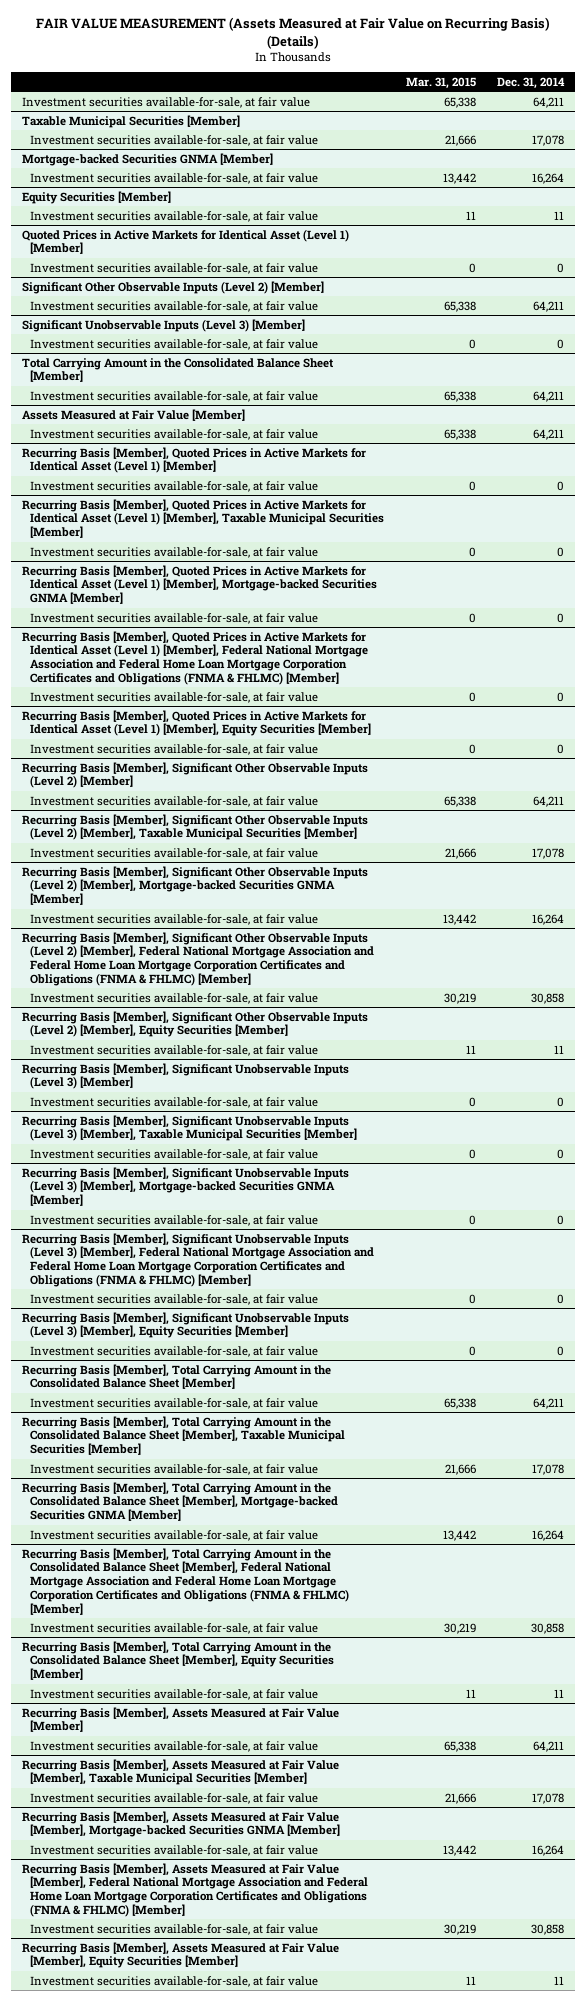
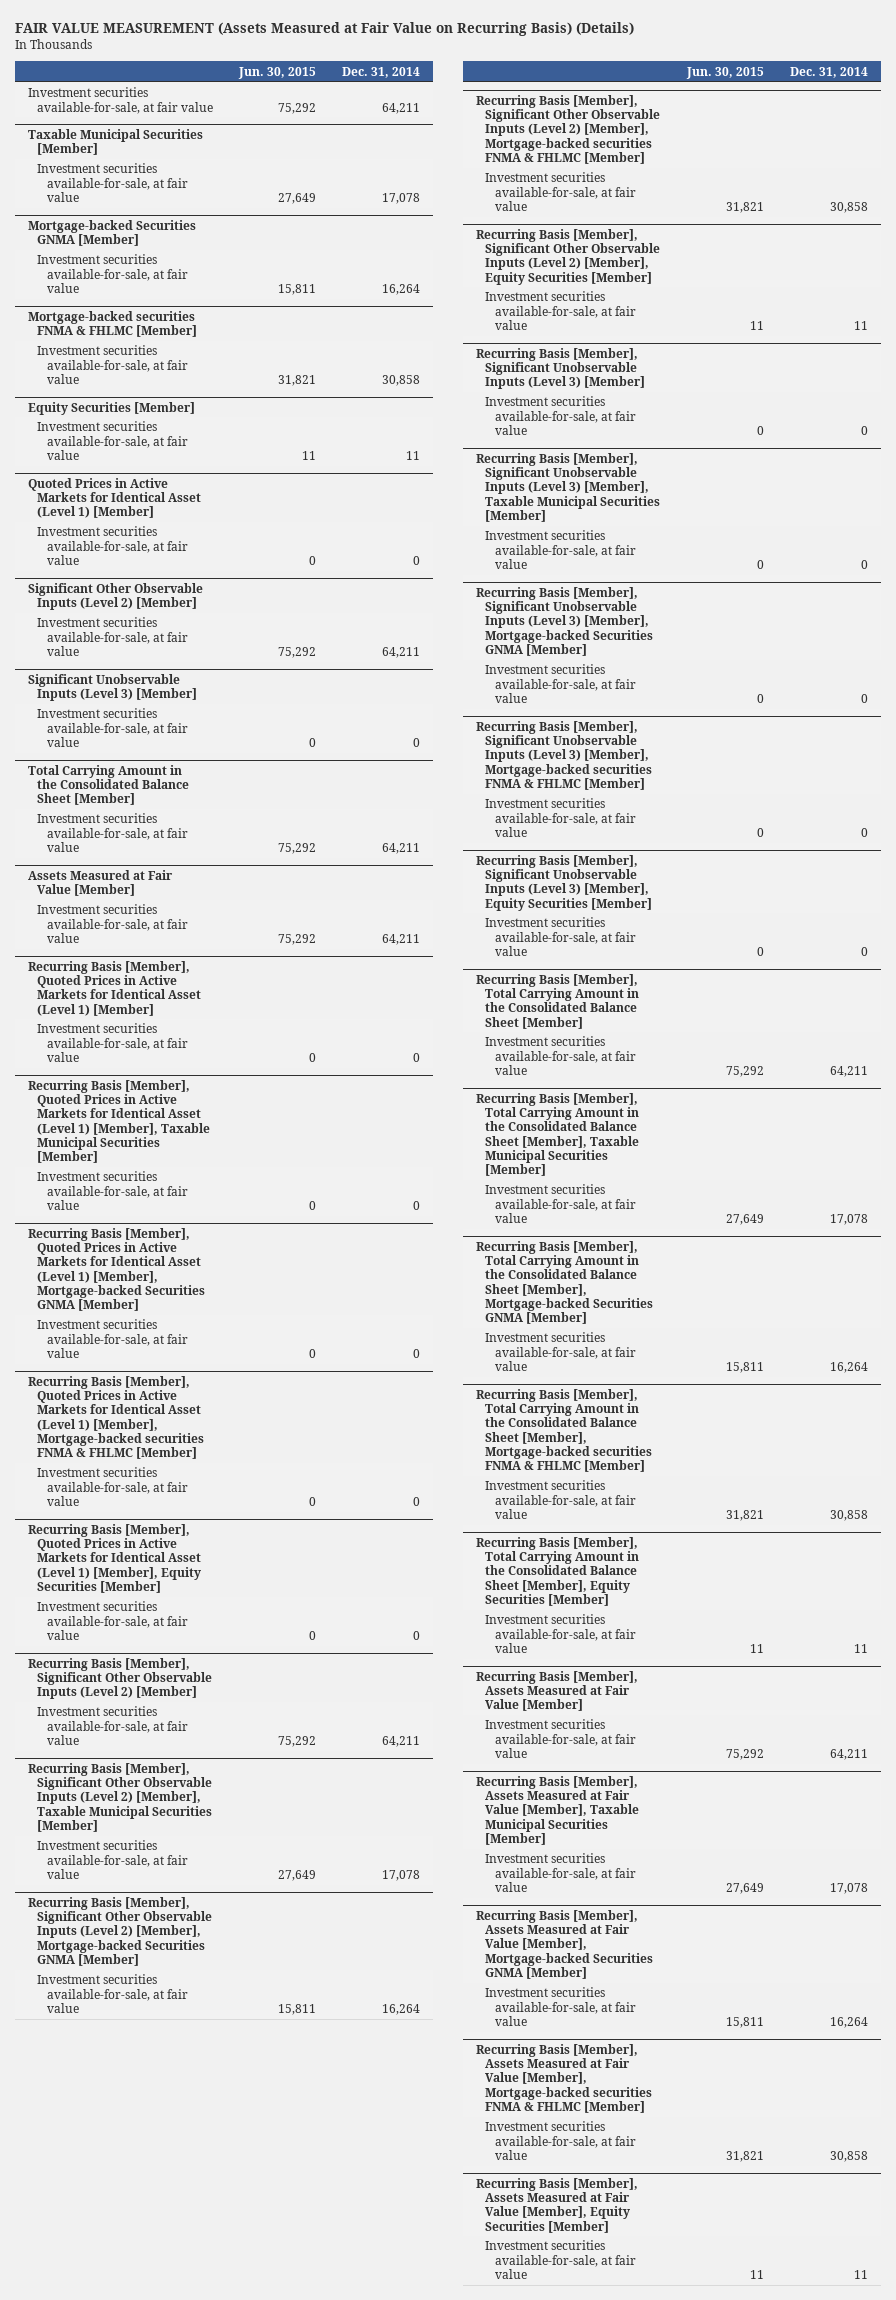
- | Mar. 31, 2015 | Dec. 31, 2014
+ | Jun. 30, 2015 | Dec. 31, 2014
+ Mortgage-backed securities FNMA & FHLMC [Member]
+ Investment securities available-for-sale, at fair value | 31,821 | 30,858
- Recurring Basis [Member], Quoted Prices in Active Markets for Identical Asset (Level 1) [Member], Federal National Mortgage Association and Federal Home Loan Mortgage Corporation Certificates and Obligations (FNMA & FHLMC) [Member]
+ Recurring Basis [Member], Quoted Prices in Active Markets for Identical Asset (Level 1) [Member], Mortgage-backed securities FNMA & FHLMC [Member]
- Recurring Basis [Member], Significant Other Observable Inputs (Level 2) [Member], Federal National Mortgage Association and Federal Home Loan Mortgage Corporation Certificates and Obligations (FNMA & FHLMC) [Member]
+ Recurring Basis [Member], Significant Other Observable Inputs (Level 2) [Member], Mortgage-backed securities FNMA & FHLMC [Member]
- Recurring Basis [Member], Significant Unobservable Inputs (Level 3) [Member], Federal National Mortgage Association and Federal Home Loan Mortgage Corporation Certificates and Obligations (FNMA & FHLMC) [Member]
+ Recurring Basis [Member], Significant Unobservable Inputs (Level 3) [Member], Mortgage-backed securities FNMA & FHLMC [Member]
- Recurring Basis [Member], Total Carrying Amount in the Consolidated Balance Sheet [Member], Federal National Mortgage Association and Federal Home Loan Mortgage Corporation Certificates and Obligations (FNMA & FHLMC) [Member]
+ Recurring Basis [Member], Total Carrying Amount in the Consolidated Balance Sheet [Member], Mortgage-backed securities FNMA & FHLMC [Member]
- Recurring Basis [Member], Assets Measured at Fair Value [Member], Federal National Mortgage Association and Federal Home Loan Mortgage Corporation Certificates and Obligations (FNMA & FHLMC) [Member]
+ Recurring Basis [Member], Assets Measured at Fair Value [Member], Mortgage-backed securities FNMA & FHLMC [Member]

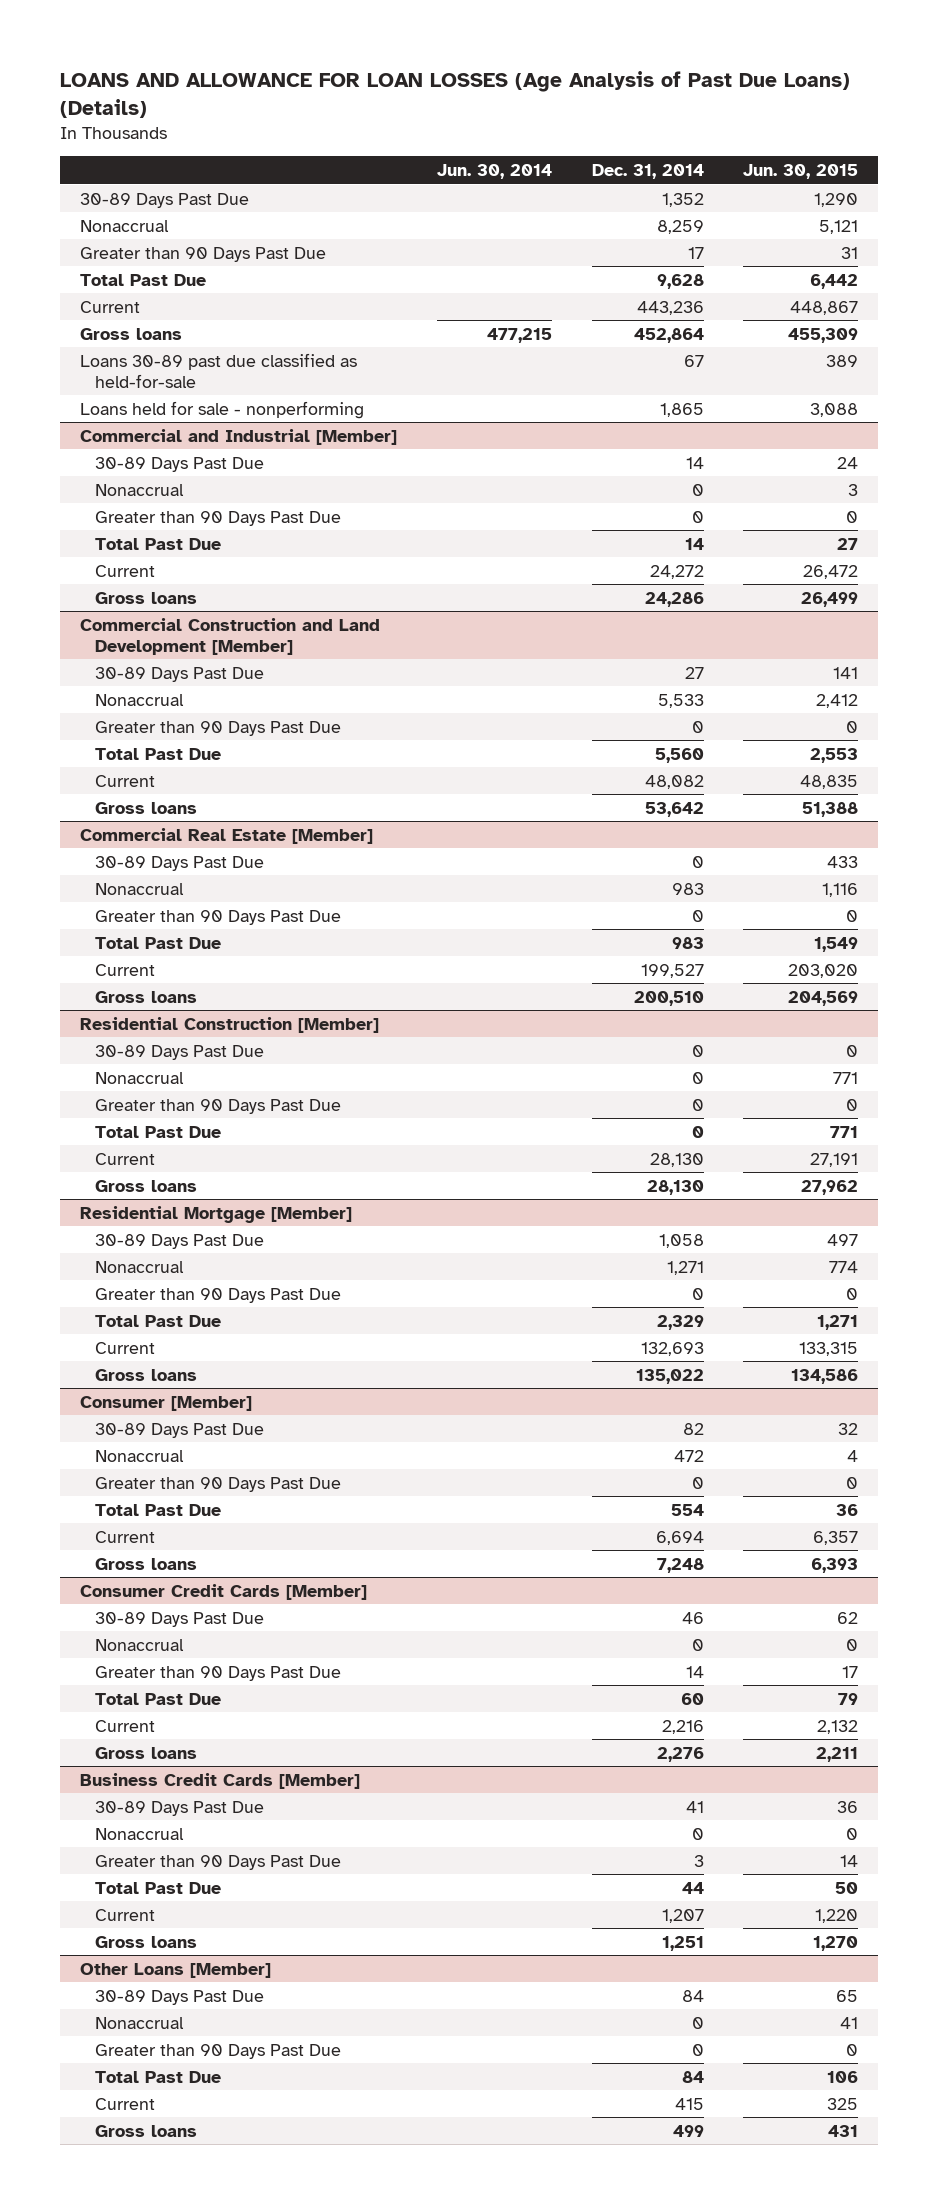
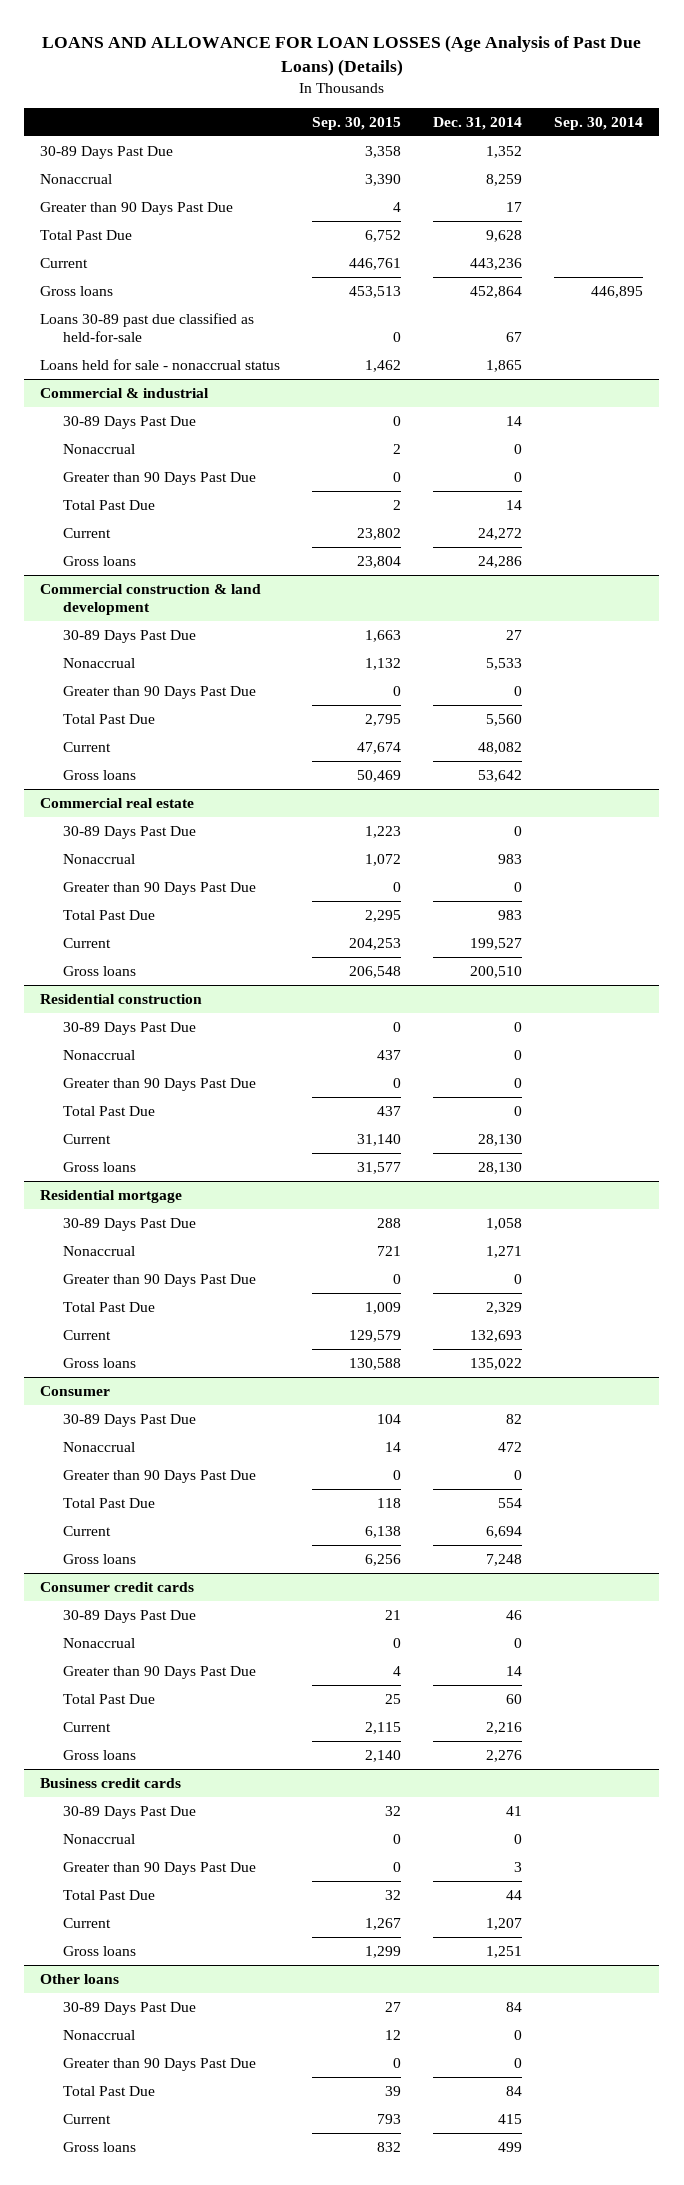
- | Jun. 30, 2014 | Dec. 31, 2014 | Jun. 30, 2015
+ | Sep. 30, 2015 | Dec. 31, 2014 | Sep. 30, 2014
- Loans held for sale - nonperforming | | 1,865 | 3,088
- Commercial and Industrial [Member]
+ Loans held for sale - nonaccrual status | 1,462 | 1,865 |
+ Commercial & industrial
- Commercial Construction and Land Development [Member]
+ Commercial construction & land development
- Commercial Real Estate [Member]
+ Commercial real estate
- Residential Construction [Member]
+ Residential construction
- Residential Mortgage [Member]
+ Residential mortgage
- Consumer [Member]
+ Consumer
- Consumer Credit Cards [Member]
+ Consumer credit cards
- Business Credit Cards [Member]
+ Business credit cards
- Other Loans [Member]
+ Other loans

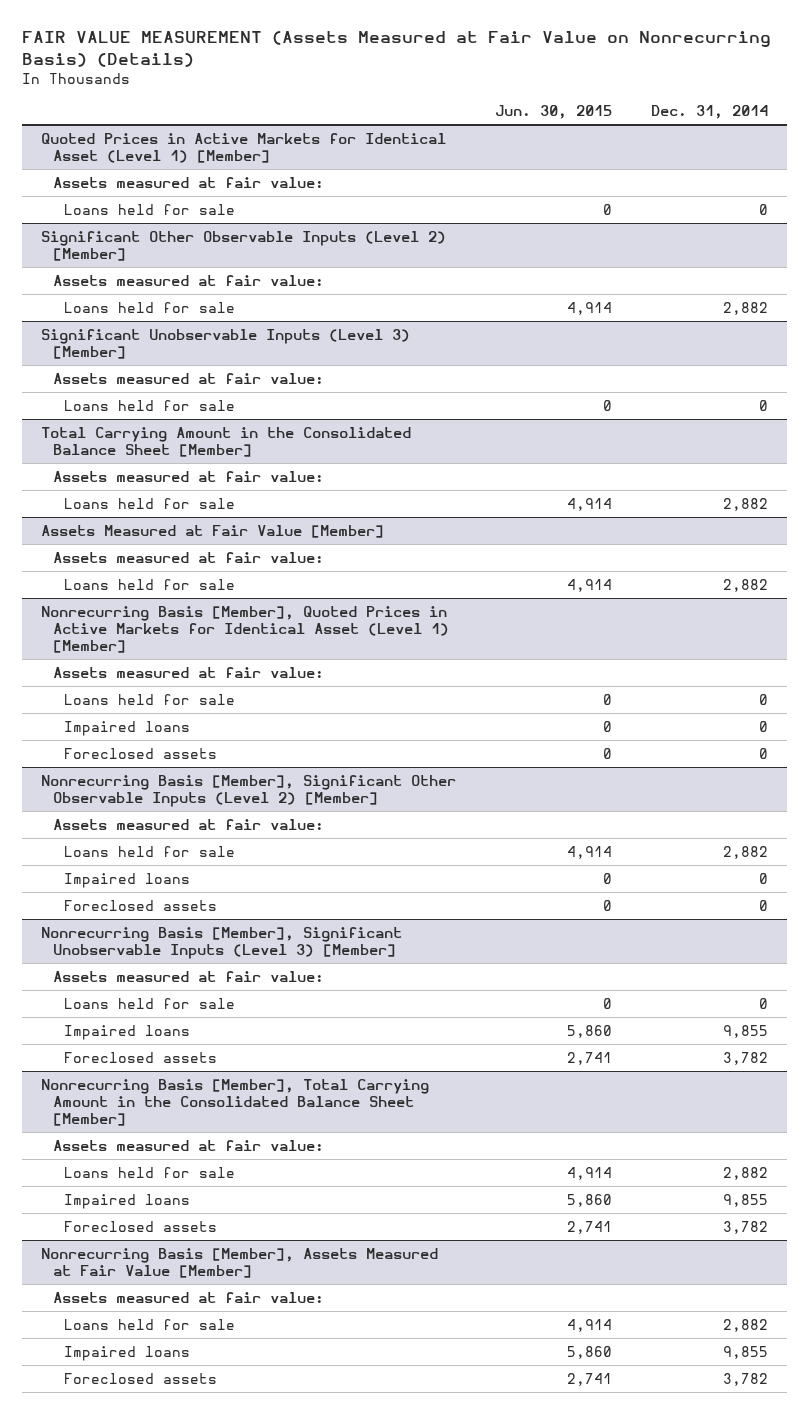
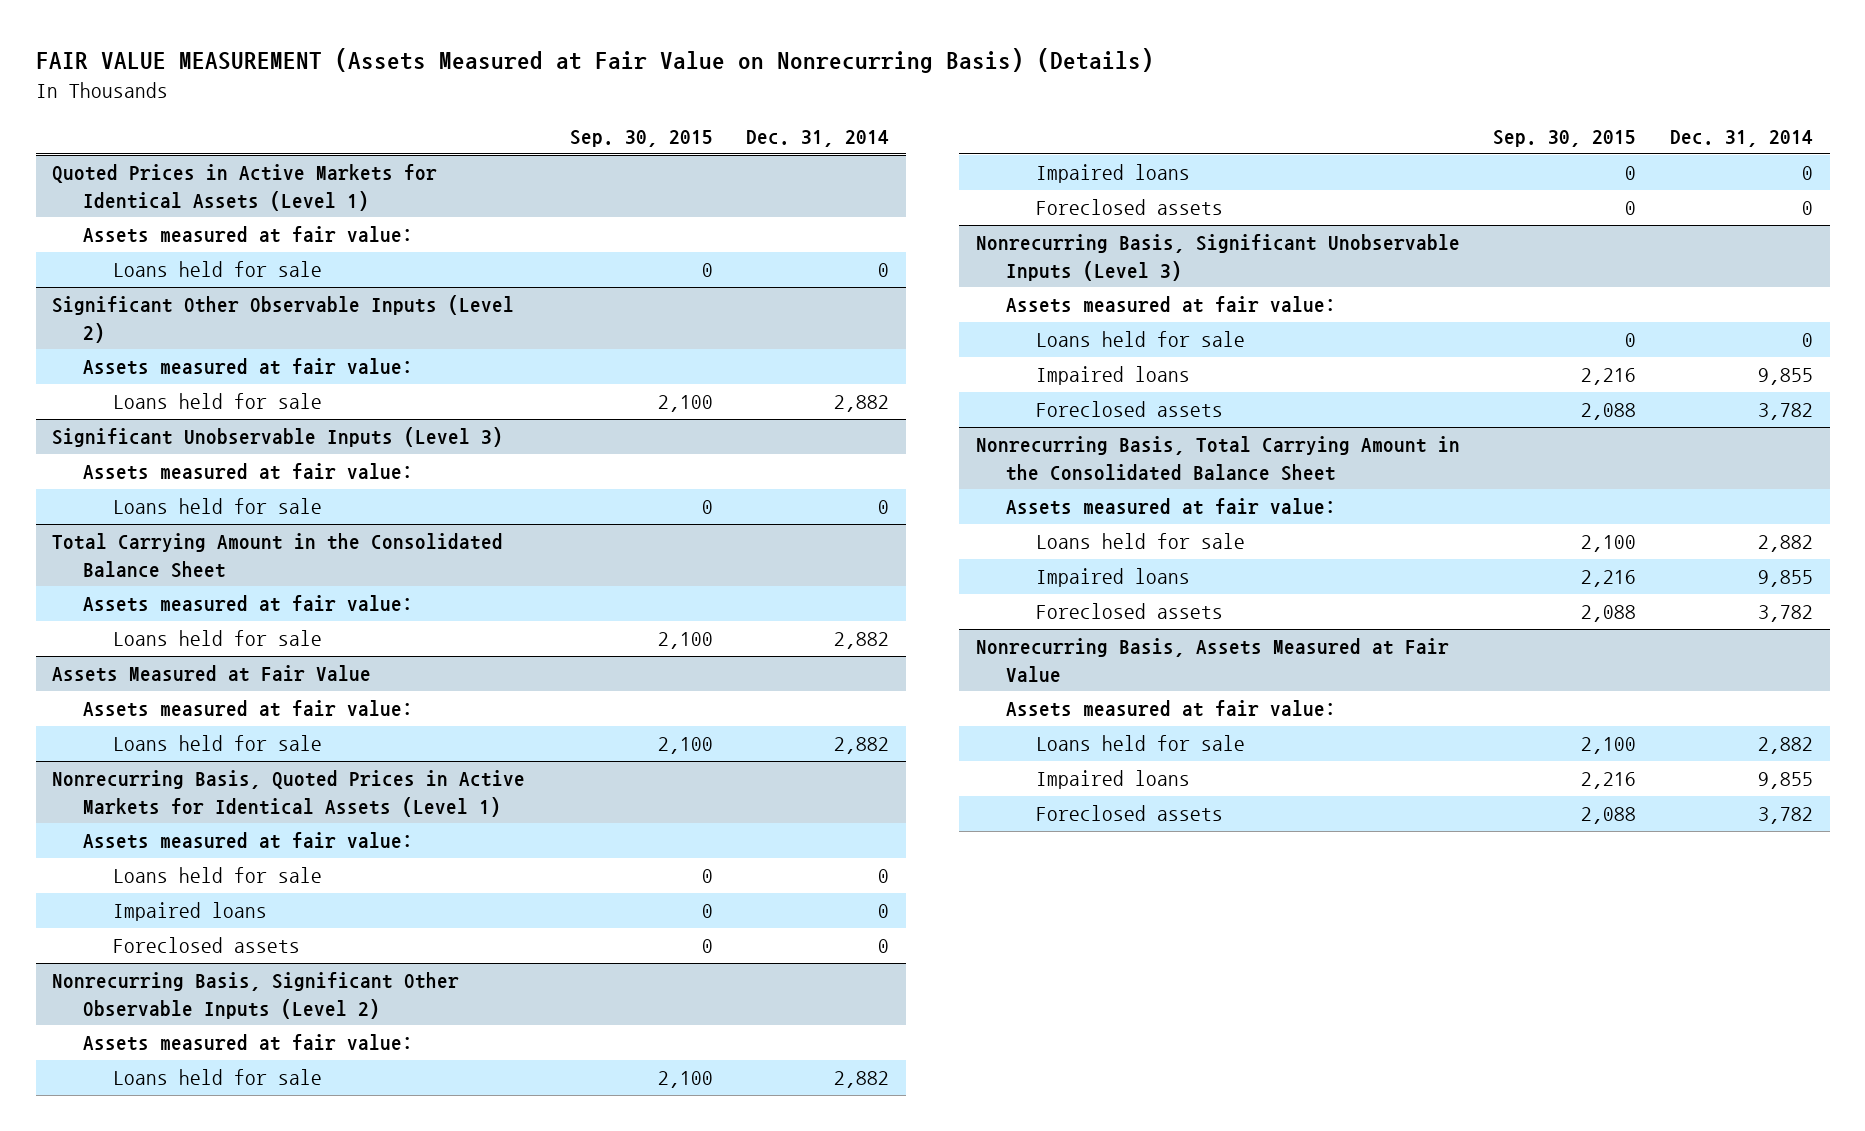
- | Jun. 30, 2015 | Dec. 31, 2014
+ | Sep. 30, 2015 | Dec. 31, 2014
- Quoted Prices in Active Markets for Identical Asset (Level 1) [Member]
+ Quoted Prices in Active Markets for Identical Assets (Level 1)
- Significant Other Observable Inputs (Level 2) [Member]
+ Significant Other Observable Inputs (Level 2)
- Significant Unobservable Inputs (Level 3) [Member]
+ Significant Unobservable Inputs (Level 3)
- Total Carrying Amount in the Consolidated Balance Sheet [Member]
+ Total Carrying Amount in the Consolidated Balance Sheet
- Assets Measured at Fair Value [Member]
+ Assets Measured at Fair Value
- Nonrecurring Basis [Member], Quoted Prices in Active Markets for Identical Asset (Level 1) [Member]
+ Nonrecurring Basis, Quoted Prices in Active Markets for Identical Assets (Level 1)
- Nonrecurring Basis [Member], Significant Other Observable Inputs (Level 2) [Member]
+ Nonrecurring Basis, Significant Other Observable Inputs (Level 2)
- Nonrecurring Basis [Member], Significant Unobservable Inputs (Level 3) [Member]
+ Nonrecurring Basis, Significant Unobservable Inputs (Level 3)
- Nonrecurring Basis [Member], Total Carrying Amount in the Consolidated Balance Sheet [Member]
+ Nonrecurring Basis, Total Carrying Amount in the Consolidated Balance Sheet
- Nonrecurring Basis [Member], Assets Measured at Fair Value [Member]
+ Nonrecurring Basis, Assets Measured at Fair Value

